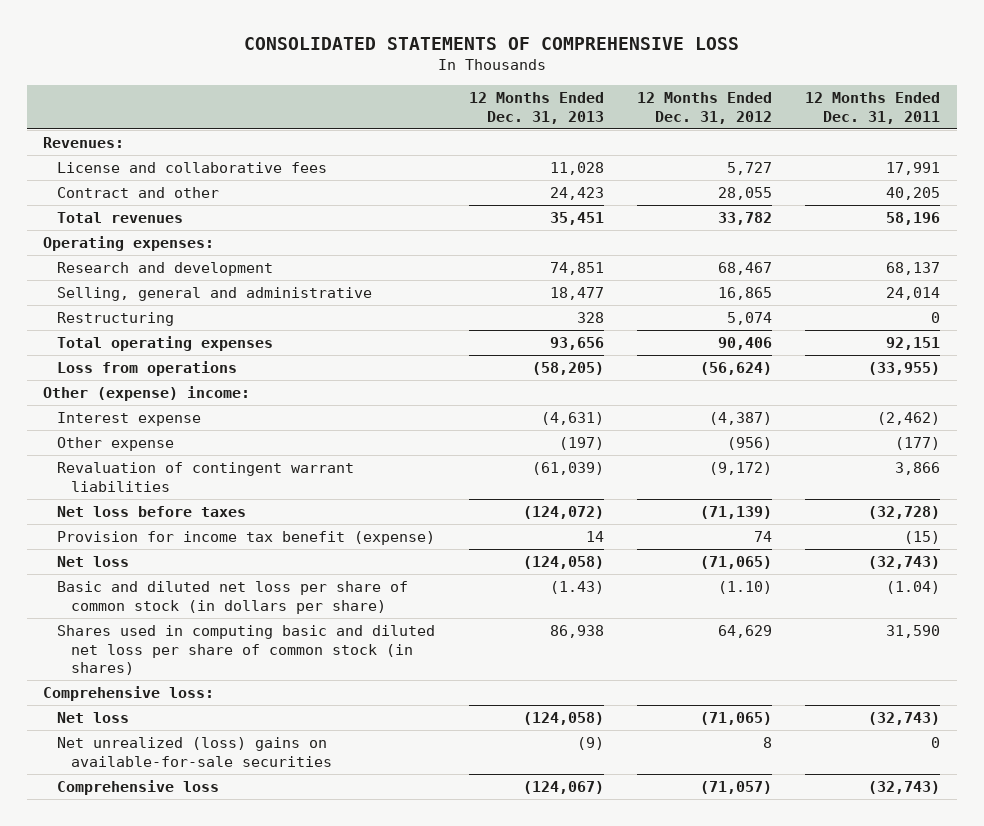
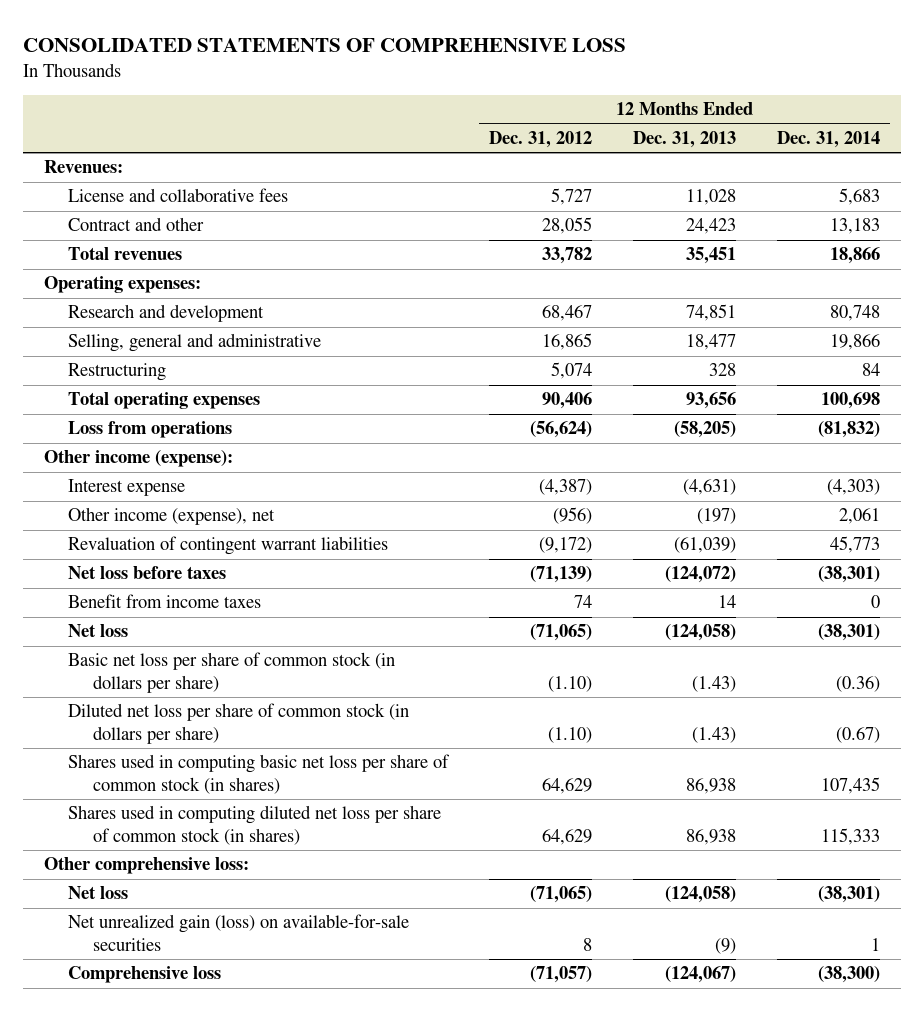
- | 12 Months Ended Dec. 31, 2013 | 12 Months Ended Dec. 31, 2012 | 12 Months Ended Dec. 31, 2011
+ | 12 Months Ended Dec. 31, 2012 | 12 Months Ended Dec. 31, 2013 | 12 Months Ended Dec. 31, 2014
- Other (expense) income:
+ Other income (expense):
- Other expense | (197) | (956) | (177)
+ Other income (expense), net | (956) | (197) | 2,061
- Provision for income tax benefit (expense) | 14 | 74 | (15)
+ Benefit from income taxes | 74 | 14 | 0
- Basic and diluted net loss per share of common stock (in dollars per share) | (1.43) | (1.10) | (1.04)
- Shares used in computing basic and diluted net loss per share of common stock (in shares) | 86,938 | 64,629 | 31,590
- Comprehensive loss:
+ Basic net loss per share of common stock (in dollars per share) | (1.10) | (1.43) | (0.36)
+ Diluted net loss per share of common stock (in dollars per share) | (1.10) | (1.43) | (0.67)
+ Shares used in computing basic net loss per share of common stock (in shares) | 64,629 | 86,938 | 107,435
+ Shares used in computing diluted net loss per share of common stock (in shares) | 64,629 | 86,938 | 115,333
+ Other comprehensive loss:
- Net unrealized (loss) gains on available-for-sale securities | (9) | 8 | 0
+ Net unrealized gain (loss) on available-for-sale securities | 8 | (9) | 1

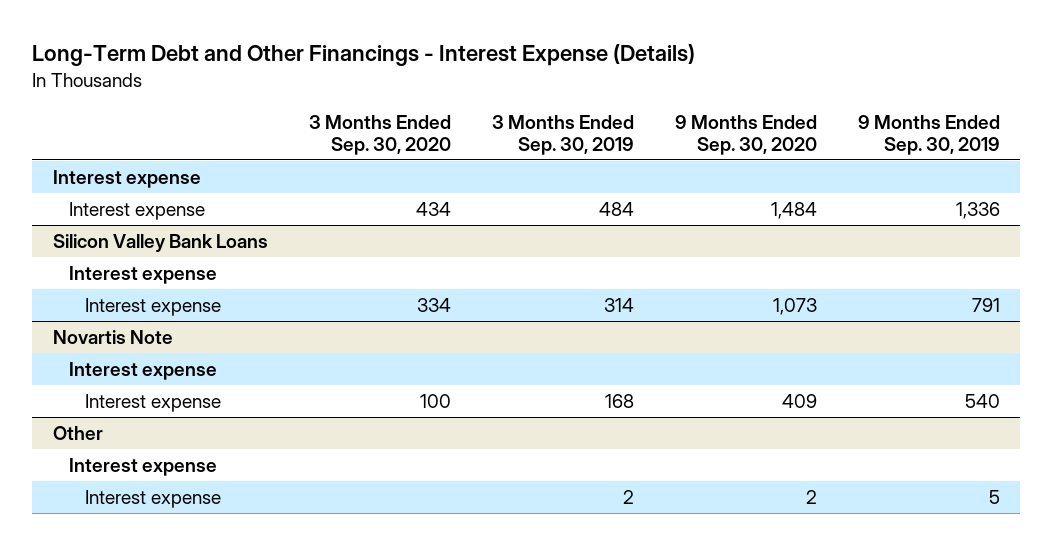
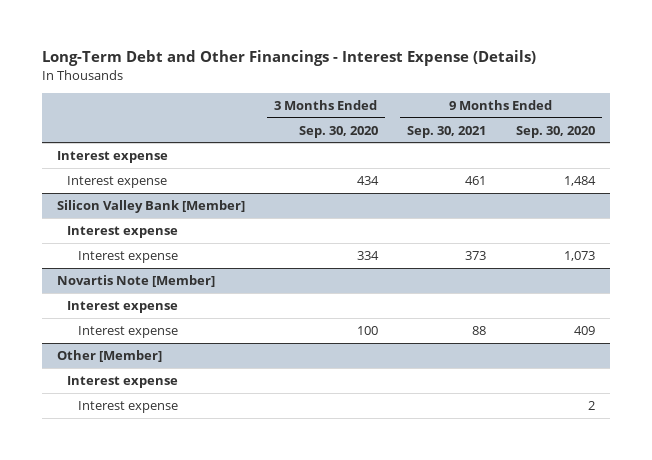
- | 3 Months Ended Sep. 30, 2020 | 3 Months Ended Sep. 30, 2019 | 9 Months Ended Sep. 30, 2020 | 9 Months Ended Sep. 30, 2019
+ | 3 Months Ended Sep. 30, 2020 | 9 Months Ended Sep. 30, 2021 | 9 Months Ended Sep. 30, 2020
- Silicon Valley Bank Loans
+ Silicon Valley Bank [Member]
- Novartis Note
+ Novartis Note [Member]
- Other
+ Other [Member]

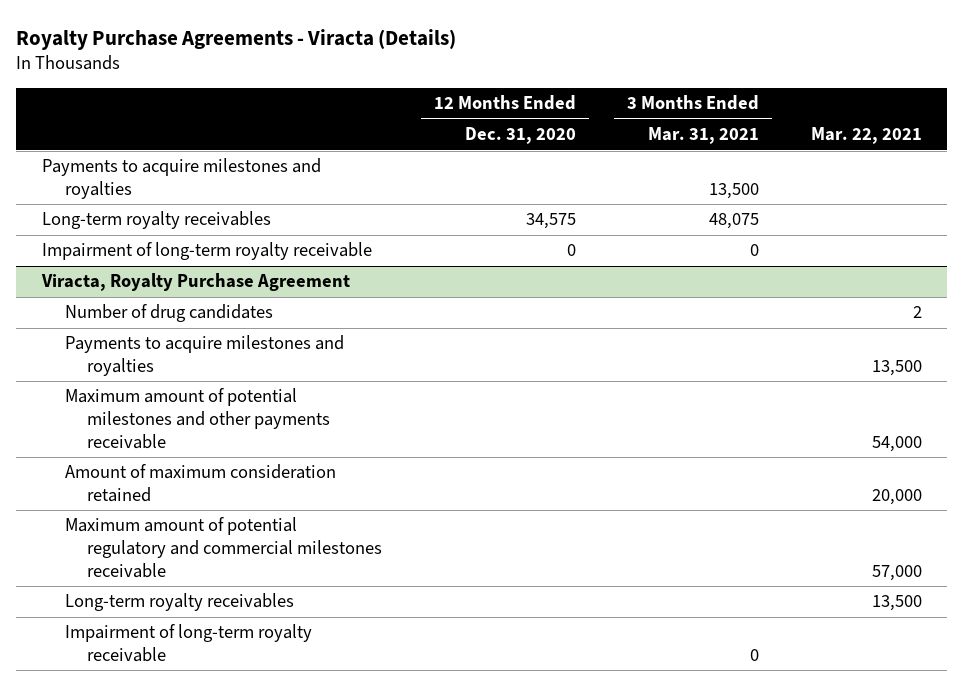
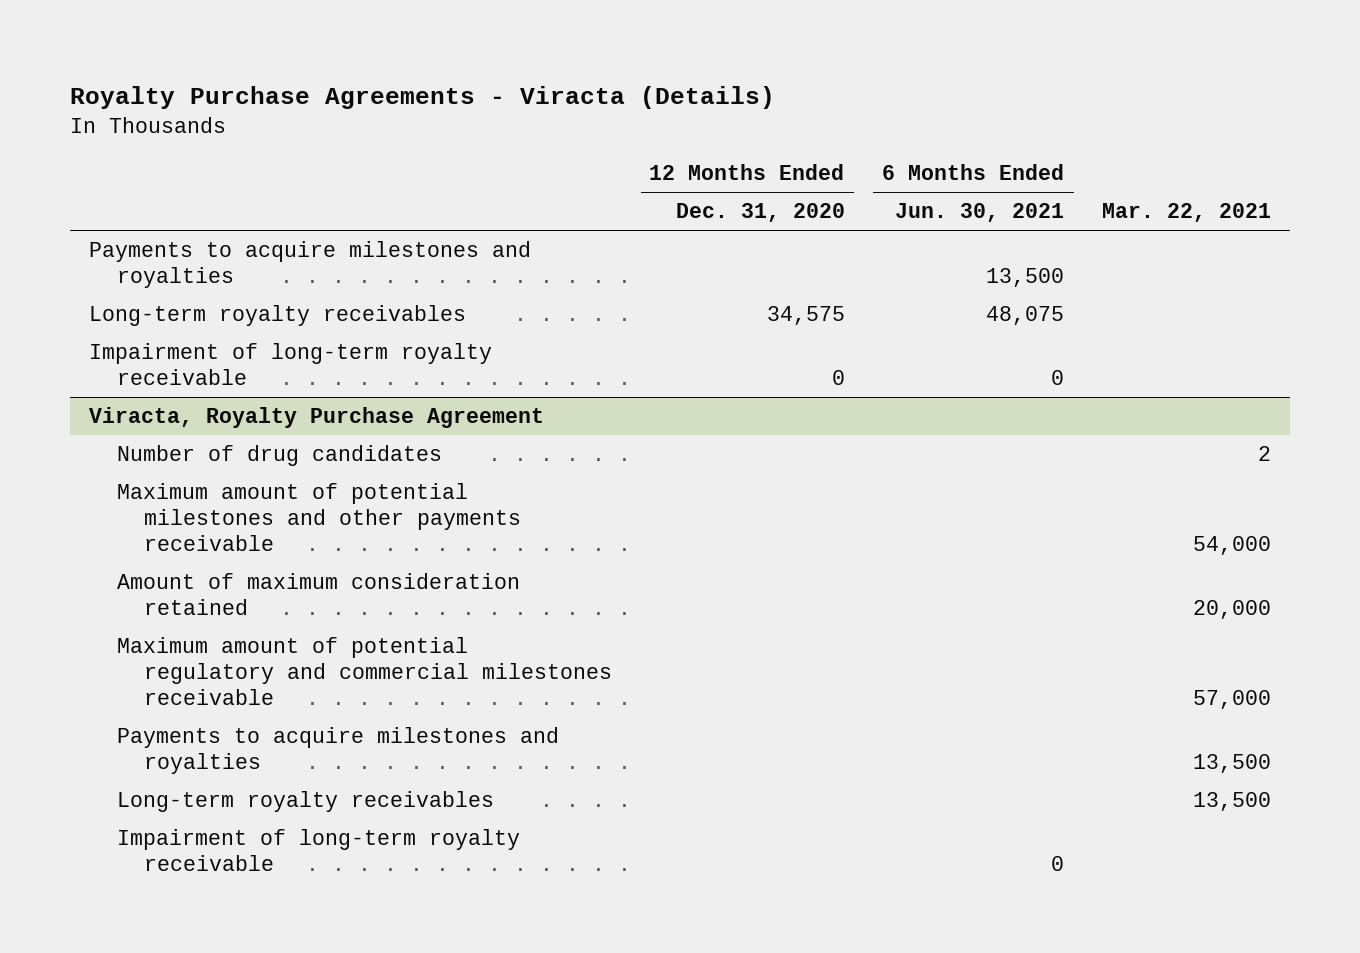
- | 12 Months Ended Dec. 31, 2020 | 3 Months Ended Mar. 31, 2021 | Mar. 22, 2021
+ | 12 Months Ended Dec. 31, 2020 | 6 Months Ended Jun. 30, 2021 | Mar. 22, 2021
@ Viracta, Royalty Purchase Agreement
moved down: Payments to acquire milestones and royalties | | | 13,500

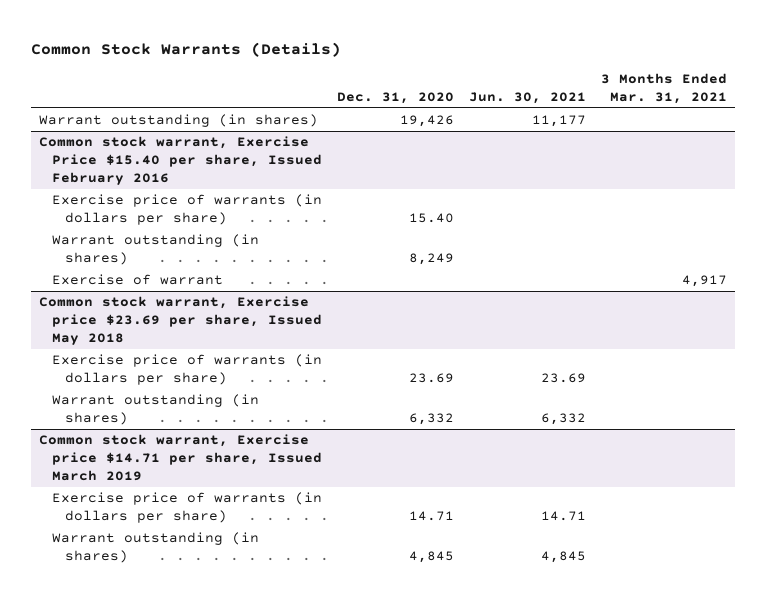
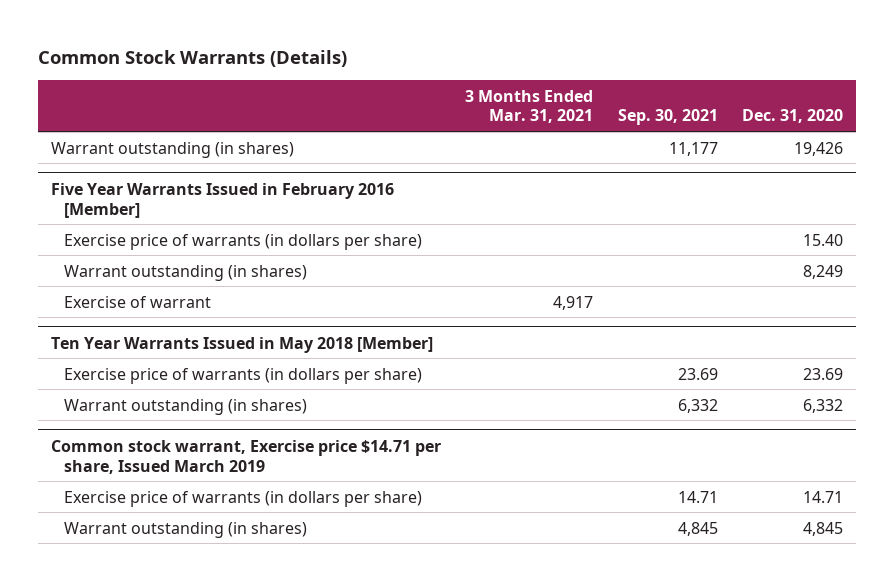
- | Dec. 31, 2020 | Jun. 30, 2021 | 3 Months Ended Mar. 31, 2021
+ | 3 Months Ended Mar. 31, 2021 | Sep. 30, 2021 | Dec. 31, 2020
- Common stock warrant, Exercise Price $15.40 per share, Issued February 2016
+ Five Year Warrants Issued in February 2016 [Member]
- Common stock warrant, Exercise price $23.69 per share, Issued May 2018
+ Ten Year Warrants Issued in May 2018 [Member]

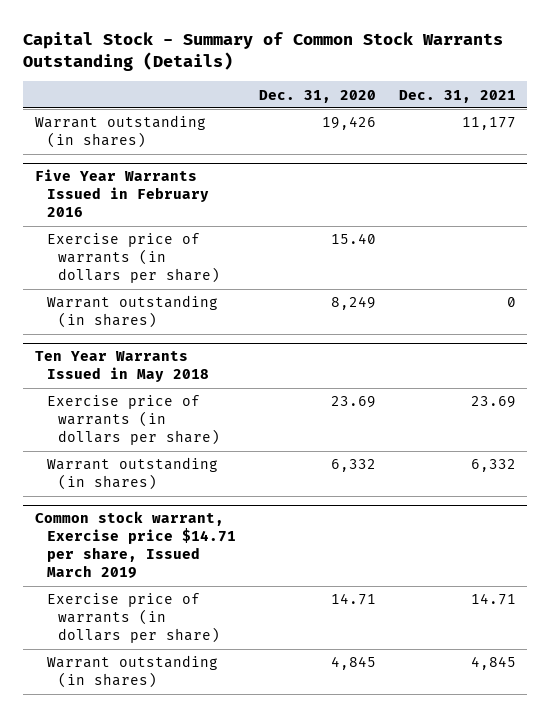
- Common Stock Warrants (Details)
+ Capital Stock - Summary of Common Stock Warrants Outstanding (Details)
- | 3 Months Ended Mar. 31, 2021 | Sep. 30, 2021 | Dec. 31, 2020
+ | Dec. 31, 2020 | Dec. 31, 2021
- Five Year Warrants Issued in February 2016 [Member]
+ Five Year Warrants Issued in February 2016
- Exercise of warrant | 4,917 | |
- Ten Year Warrants Issued in May 2018 [Member]
+ Ten Year Warrants Issued in May 2018

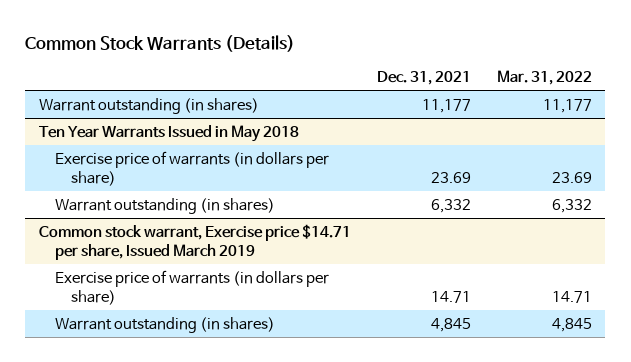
- Capital Stock - Summary of Common Stock Warrants Outstanding (Details)
+ Common Stock Warrants (Details)
- | Dec. 31, 2020 | Dec. 31, 2021
+ | Dec. 31, 2021 | Mar. 31, 2022
- Five Year Warrants Issued in February 2016
- Exercise price of warrants (in dollars per share) | 15.40 |
- Warrant outstanding (in shares) | 8,249 | 0

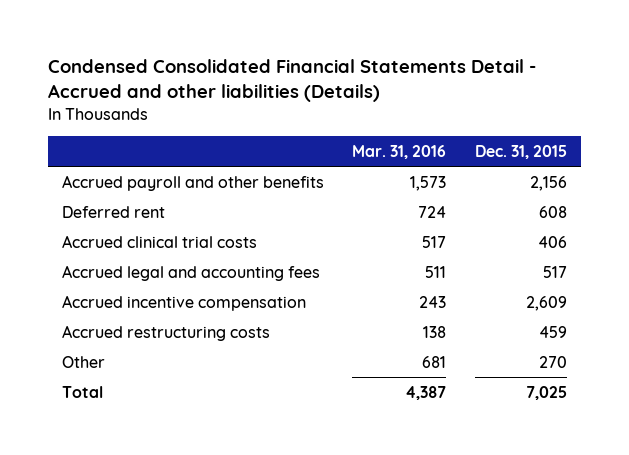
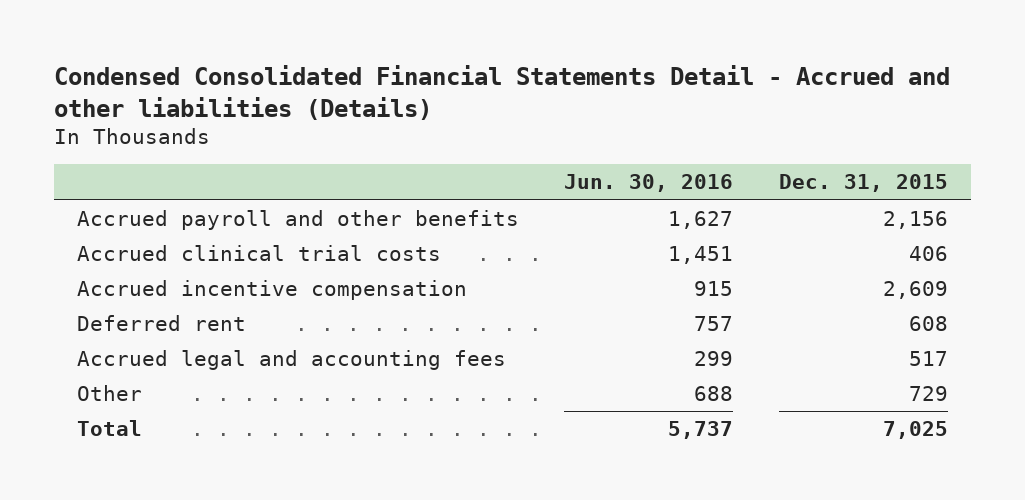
- | Mar. 31, 2016 | Dec. 31, 2015
+ | Jun. 30, 2016 | Dec. 31, 2015
- Accrued restructuring costs | 138 | 459
- Other | 681 | 270
moved down: Deferred rent | 757 | 608
moved down: Accrued legal and accounting fees | 299 | 517
+ Other | 688 | 729

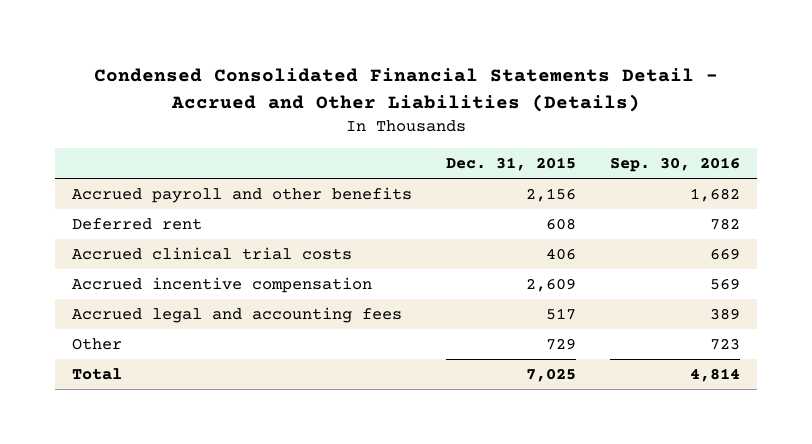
- Condensed Consolidated Financial Statements Detail - Accrued and other liabilities (Details)
+ Condensed Consolidated Financial Statements Detail - Accrued and Other Liabilities (Details)
- | Jun. 30, 2016 | Dec. 31, 2015
+ | Dec. 31, 2015 | Sep. 30, 2016
moved up: Deferred rent | 608 | 782

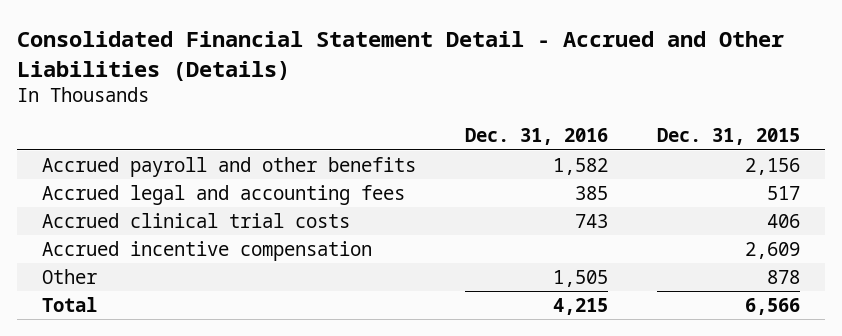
- Condensed Consolidated Financial Statements Detail - Accrued and Other Liabilities (Details)
+ Consolidated Financial Statement Detail - Accrued and Other Liabilities (Details)
- | Dec. 31, 2015 | Sep. 30, 2016
+ | Dec. 31, 2016 | Dec. 31, 2015
- Deferred rent | 608 | 782
moved up: Accrued legal and accounting fees | 385 | 517
- Other | 729 | 723
- Total | 7,025 | 4,814
+ Other | 1,505 | 878
+ Total | 4,215 | 6,566

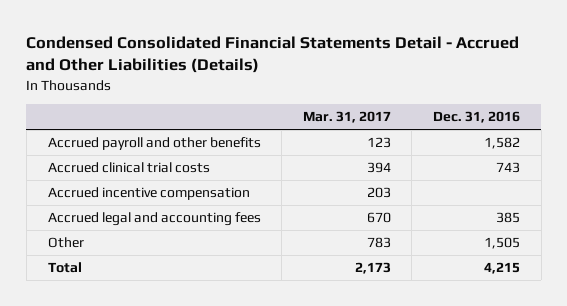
- Consolidated Financial Statement Detail - Accrued and Other Liabilities (Details)
+ Condensed Consolidated Financial Statements Detail - Accrued and Other Liabilities (Details)
- | Dec. 31, 2016 | Dec. 31, 2015
+ | Mar. 31, 2017 | Dec. 31, 2016
moved down: Accrued legal and accounting fees | 670 | 385

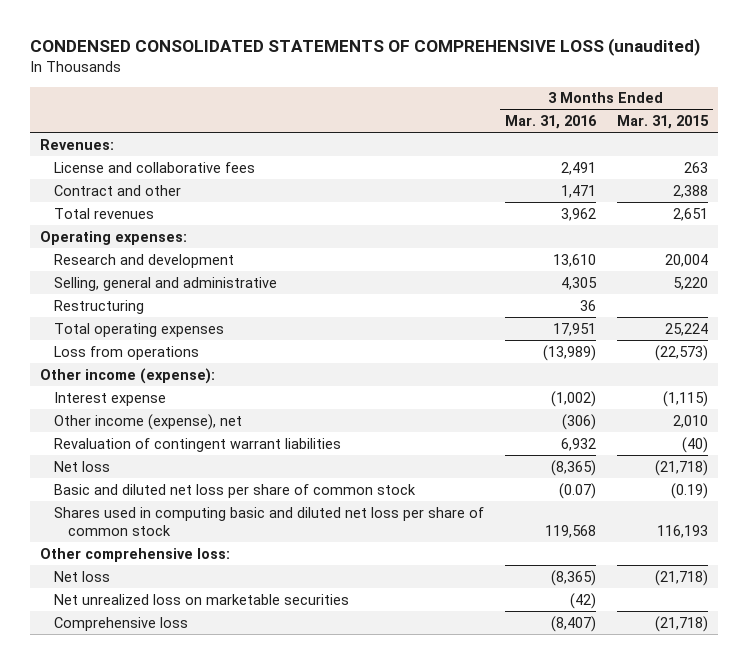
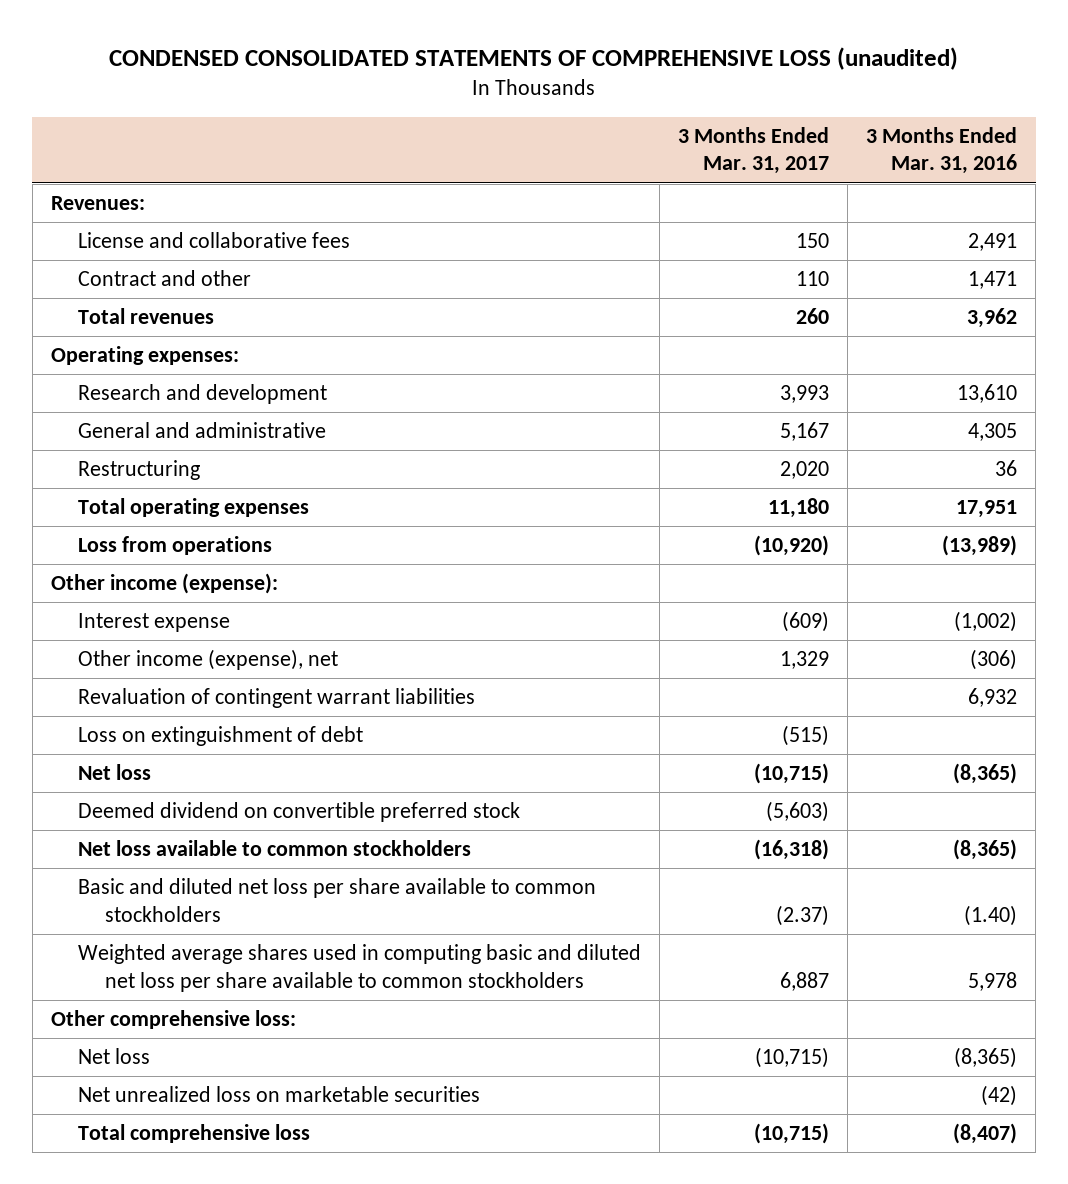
- | 3 Months Ended Mar. 31, 2016 | 3 Months Ended Mar. 31, 2015
+ | 3 Months Ended Mar. 31, 2017 | 3 Months Ended Mar. 31, 2016
- Selling, general and administrative | 4,305 | 5,220
+ General and administrative | 5,167 | 4,305
+ Loss on extinguishment of debt | (515) |
- Basic and diluted net loss per share of common stock | (0.07) | (0.19)
- Shares used in computing basic and diluted net loss per share of common stock | 119,568 | 116,193
+ Deemed dividend on convertible preferred stock | (5,603) |
+ Net loss available to common stockholders | (16,318) | (8,365)
+ Basic and diluted net loss per share available to common stockholders | (2.37) | (1.40)
+ Weighted average shares used in computing basic and diluted net loss per share available to common stockholders | 6,887 | 5,978
- Comprehensive loss | (8,407) | (21,718)
+ Total comprehensive loss | (10,715) | (8,407)

